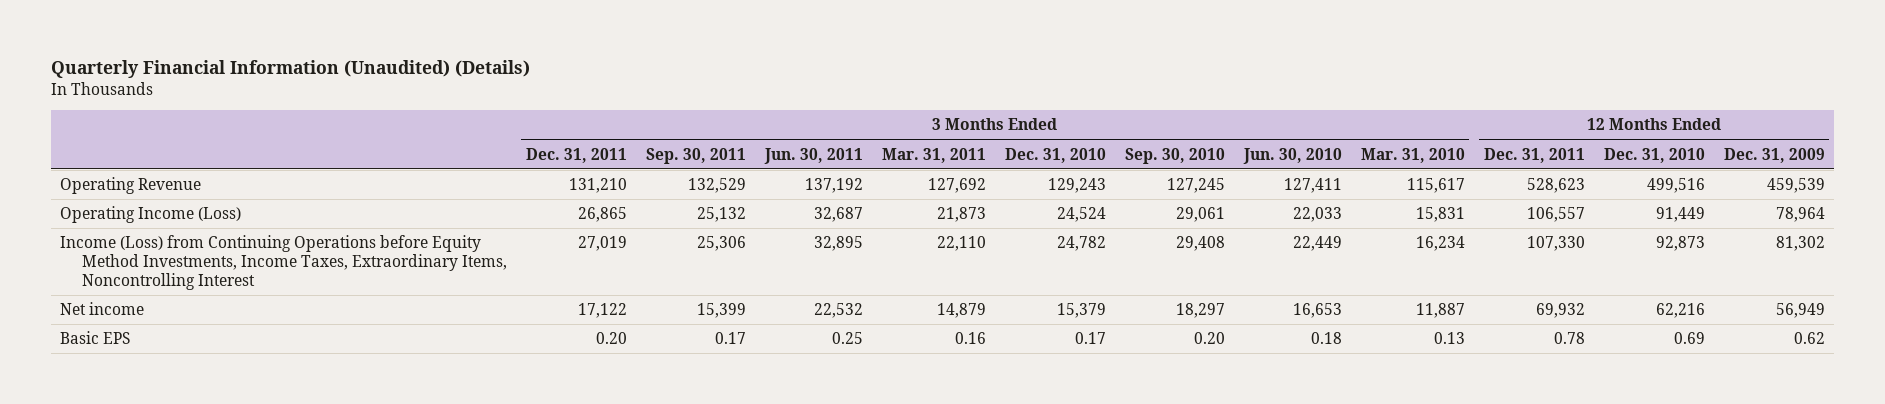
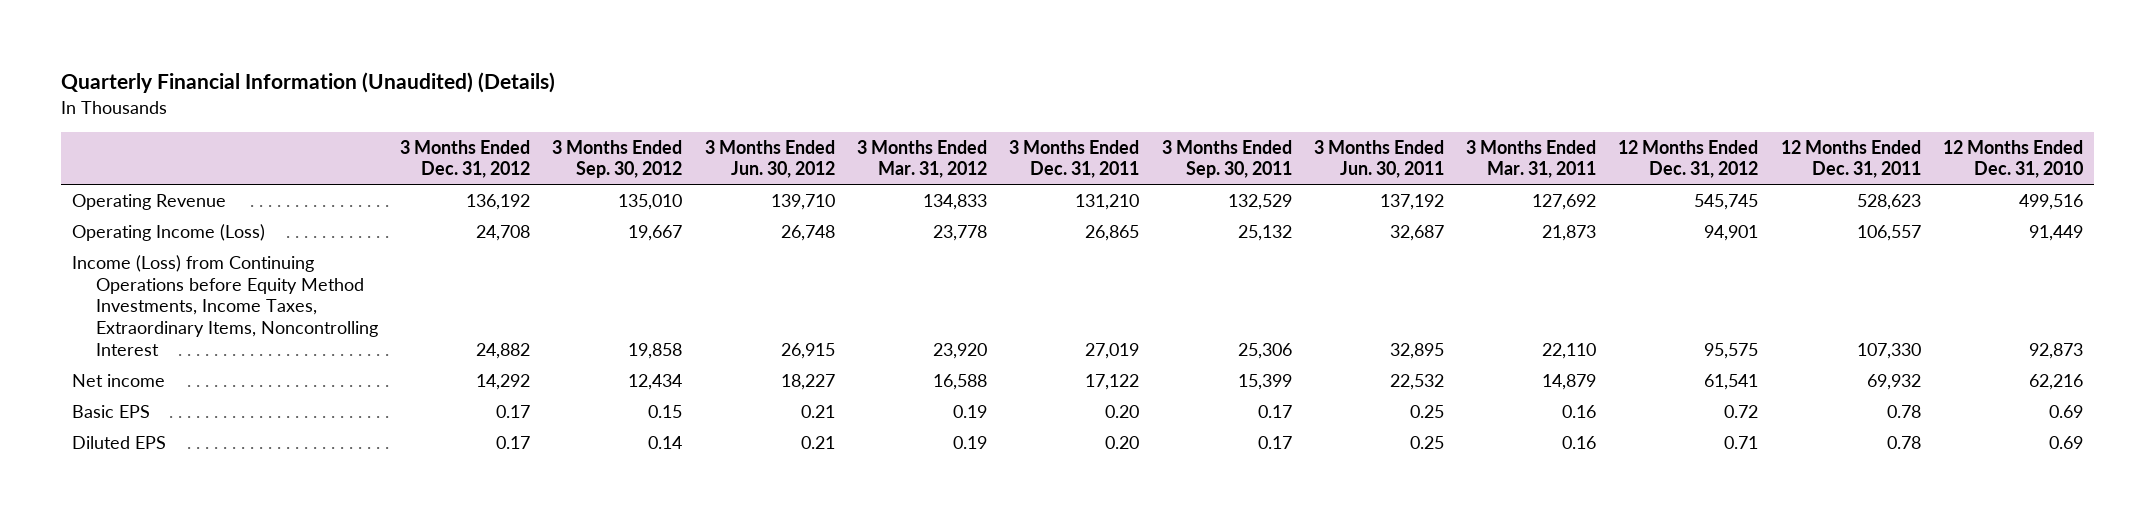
- | 3 Months Ended Dec. 31, 2011 | 3 Months Ended Sep. 30, 2011 | 3 Months Ended Jun. 30, 2011 | 3 Months Ended Mar. 31, 2011 | 3 Months Ended Dec. 31, 2010 | 3 Months Ended Sep. 30, 2010 | 3 Months Ended Jun. 30, 2010 | 3 Months Ended Mar. 31, 2010 | 12 Months Ended Dec. 31, 2011 | 12 Months Ended Dec. 31, 2010 | 12 Months Ended Dec. 31, 2009
+ | 3 Months Ended Dec. 31, 2012 | 3 Months Ended Sep. 30, 2012 | 3 Months Ended Jun. 30, 2012 | 3 Months Ended Mar. 31, 2012 | 3 Months Ended Dec. 31, 2011 | 3 Months Ended Sep. 30, 2011 | 3 Months Ended Jun. 30, 2011 | 3 Months Ended Mar. 31, 2011 | 12 Months Ended Dec. 31, 2012 | 12 Months Ended Dec. 31, 2011 | 12 Months Ended Dec. 31, 2010
+ Diluted EPS | 0.17 | 0.14 | 0.21 | 0.19 | 0.20 | 0.17 | 0.25 | 0.16 | 0.71 | 0.78 | 0.69

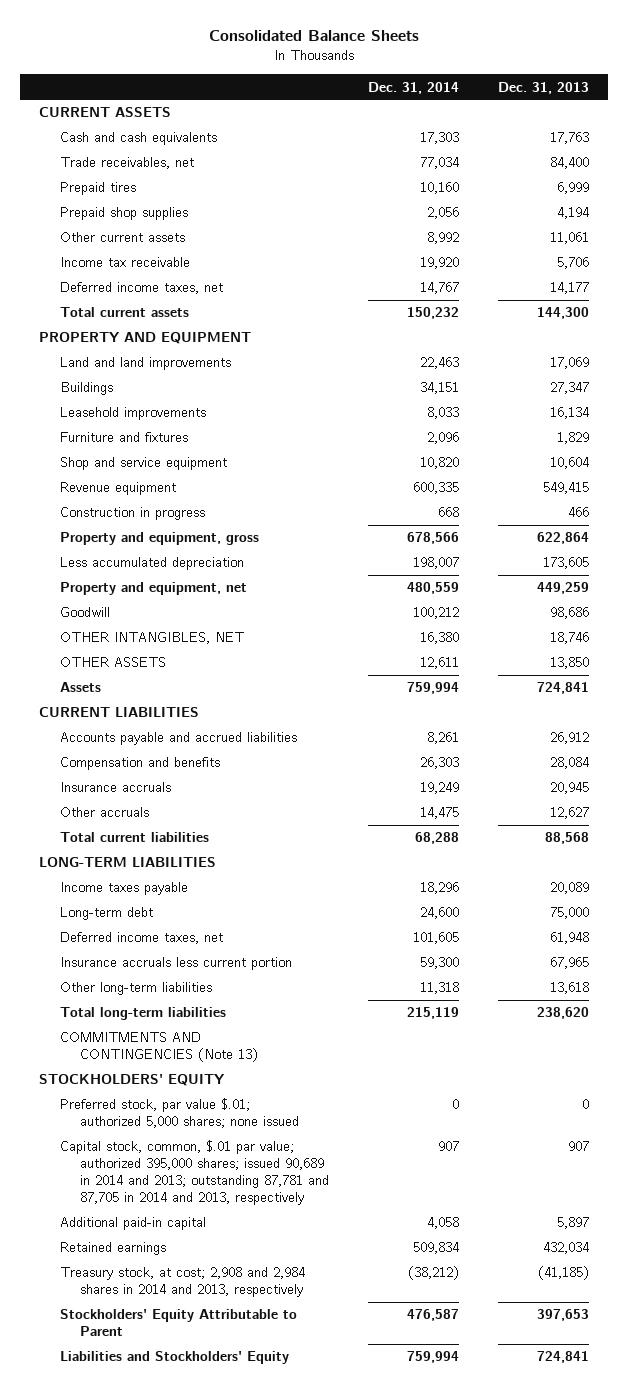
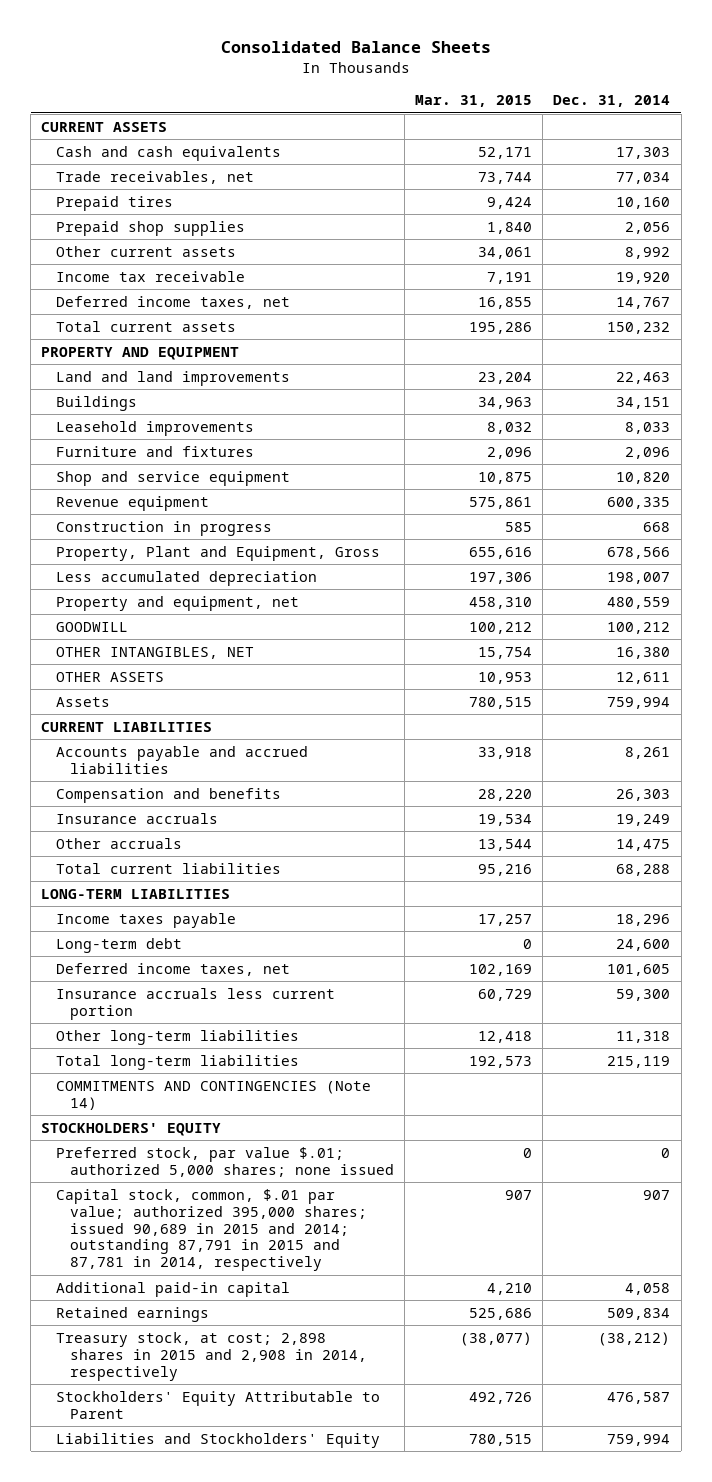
- | Dec. 31, 2014 | Dec. 31, 2013
+ | Mar. 31, 2015 | Dec. 31, 2014
- Property and equipment, gross | 678,566 | 622,864
+ Property, Plant and Equipment, Gross | 655,616 | 678,566
- Goodwill | 100,212 | 98,686
+ GOODWILL | 100,212 | 100,212
- COMMITMENTS AND CONTINGENCIES (Note 13)
+ COMMITMENTS AND CONTINGENCIES (Note 14)
- Capital stock, common, $.01 par value; authorized 395,000 shares; issued 90,689 in 2014 and 2013; outstanding 87,781 and 87,705 in 2014 and 2013, respectively | 907 | 907
+ Capital stock, common, $.01 par value; authorized 395,000 shares; issued 90,689 in 2015 and 2014; outstanding 87,791 in 2015 and 87,781 in 2014, respectively | 907 | 907
- Treasury stock, at cost; 2,908 and 2,984 shares in 2014 and 2013, respectively | (38,212) | (41,185)
+ Treasury stock, at cost; 2,898 shares in 2015 and 2,908 in 2014, respectively | (38,077) | (38,212)

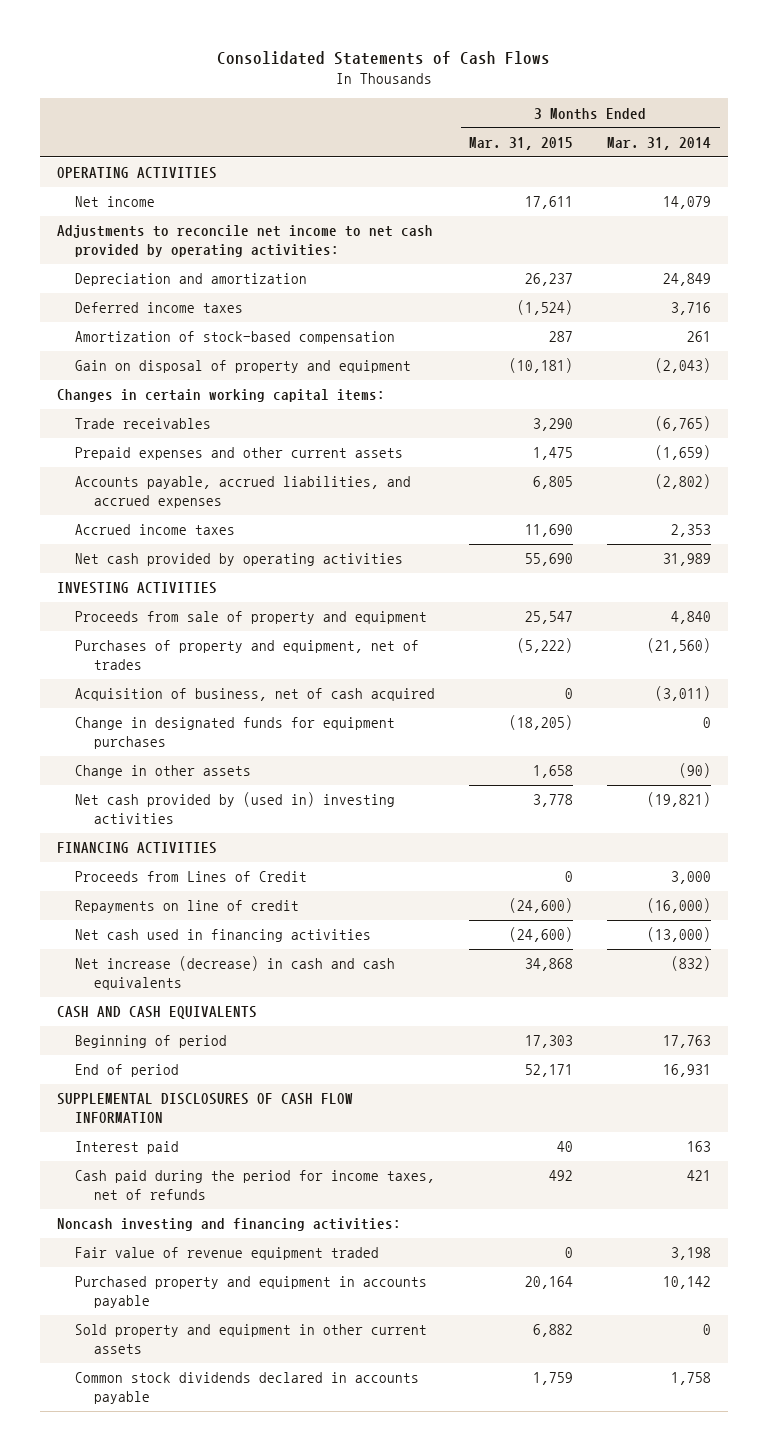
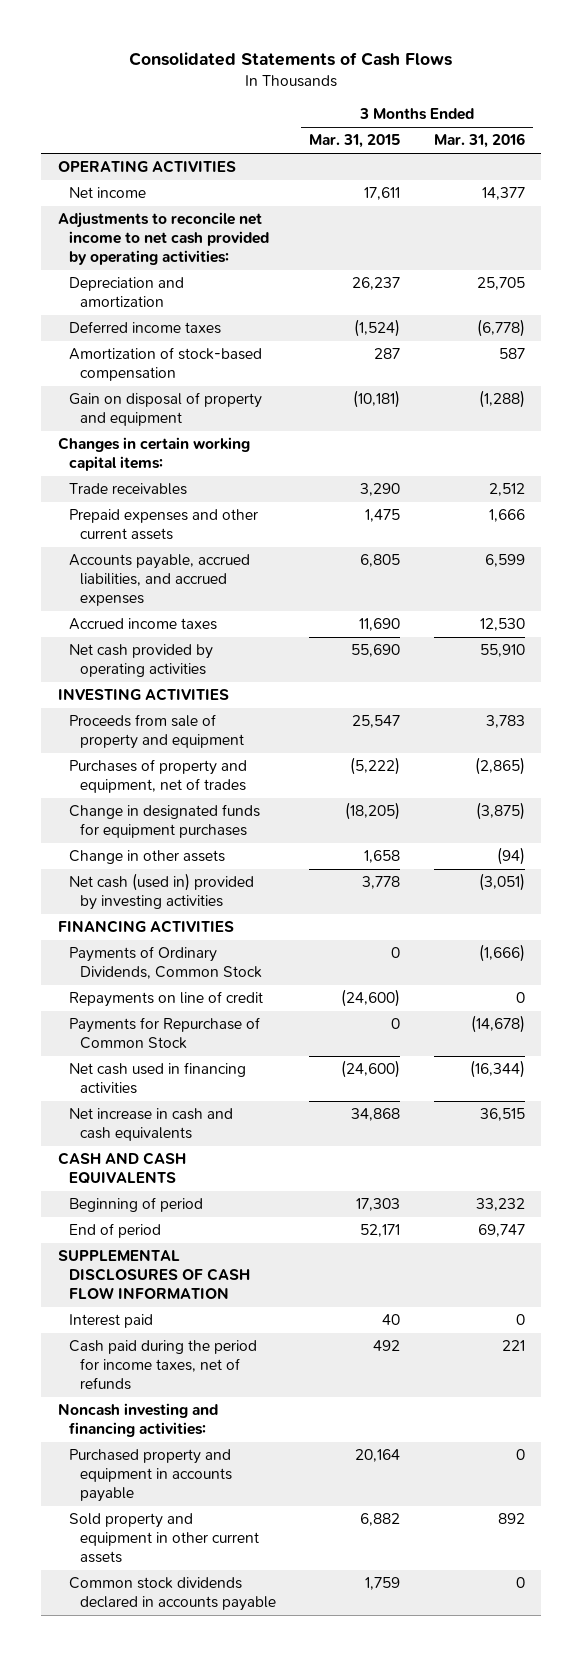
- | 3 Months Ended Mar. 31, 2015 | 3 Months Ended Mar. 31, 2014
+ | 3 Months Ended Mar. 31, 2015 | 3 Months Ended Mar. 31, 2016
- Acquisition of business, net of cash acquired | 0 | (3,011)
- Net cash provided by (used in) investing activities | 3,778 | (19,821)
+ Net cash (used in) provided by investing activities | 3,778 | (3,051)
- Proceeds from Lines of Credit | 0 | 3,000
+ Payments of Ordinary Dividends, Common Stock | 0 | (1,666)
+ Payments for Repurchase of Common Stock | 0 | (14,678)
- Net increase (decrease) in cash and cash equivalents | 34,868 | (832)
+ Net increase in cash and cash equivalents | 34,868 | 36,515
- Fair value of revenue equipment traded | 0 | 3,198

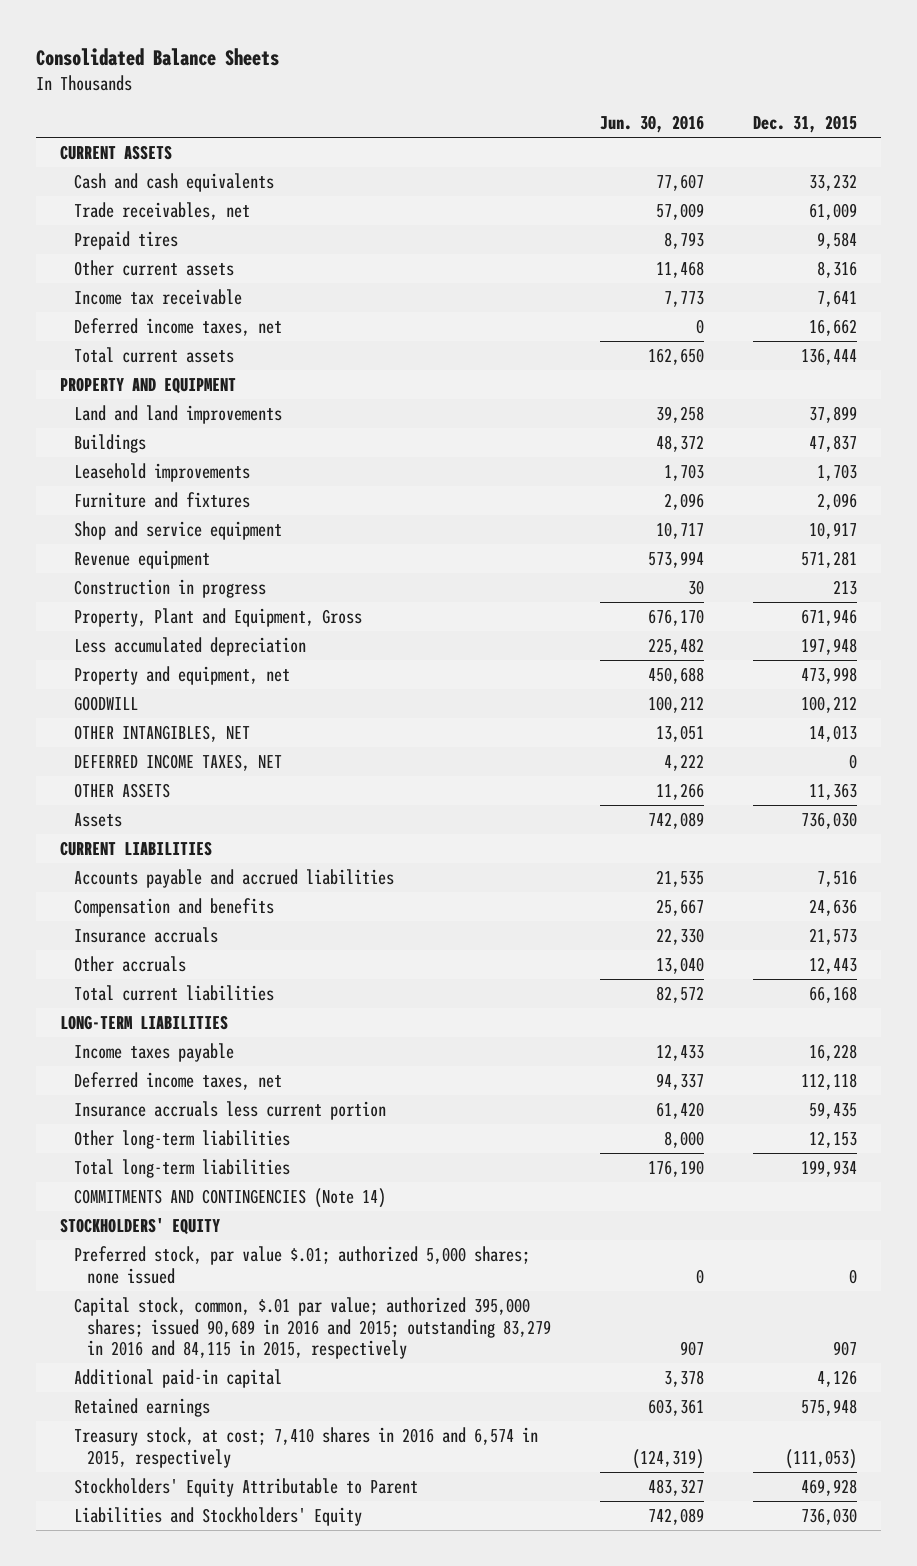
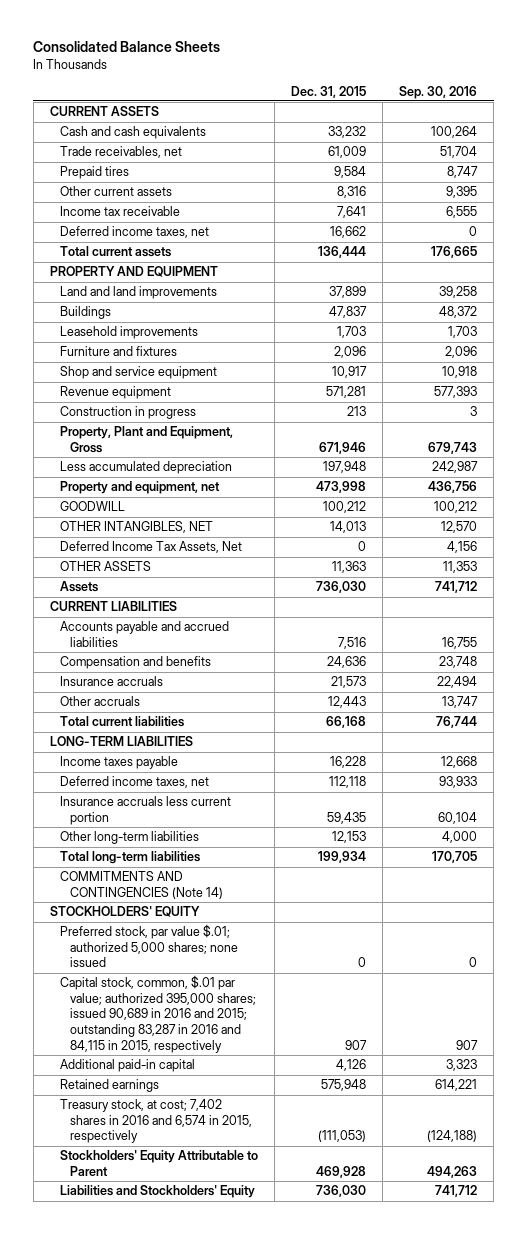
- | Jun. 30, 2016 | Dec. 31, 2015
+ | Dec. 31, 2015 | Sep. 30, 2016
- DEFERRED INCOME TAXES, NET | 4,222 | 0
+ Deferred Income Tax Assets, Net | 0 | 4,156
- Capital stock, common, $.01 par value; authorized 395,000 shares; issued 90,689 in 2016 and 2015; outstanding 83,279 in 2016 and 84,115 in 2015, respectively | 907 | 907
+ Capital stock, common, $.01 par value; authorized 395,000 shares; issued 90,689 in 2016 and 2015; outstanding 83,287 in 2016 and 84,115 in 2015, respectively | 907 | 907
- Treasury stock, at cost; 7,410 shares in 2016 and 6,574 in 2015, respectively | (124,319) | (111,053)
+ Treasury stock, at cost; 7,402 shares in 2016 and 6,574 in 2015, respectively | (111,053) | (124,188)

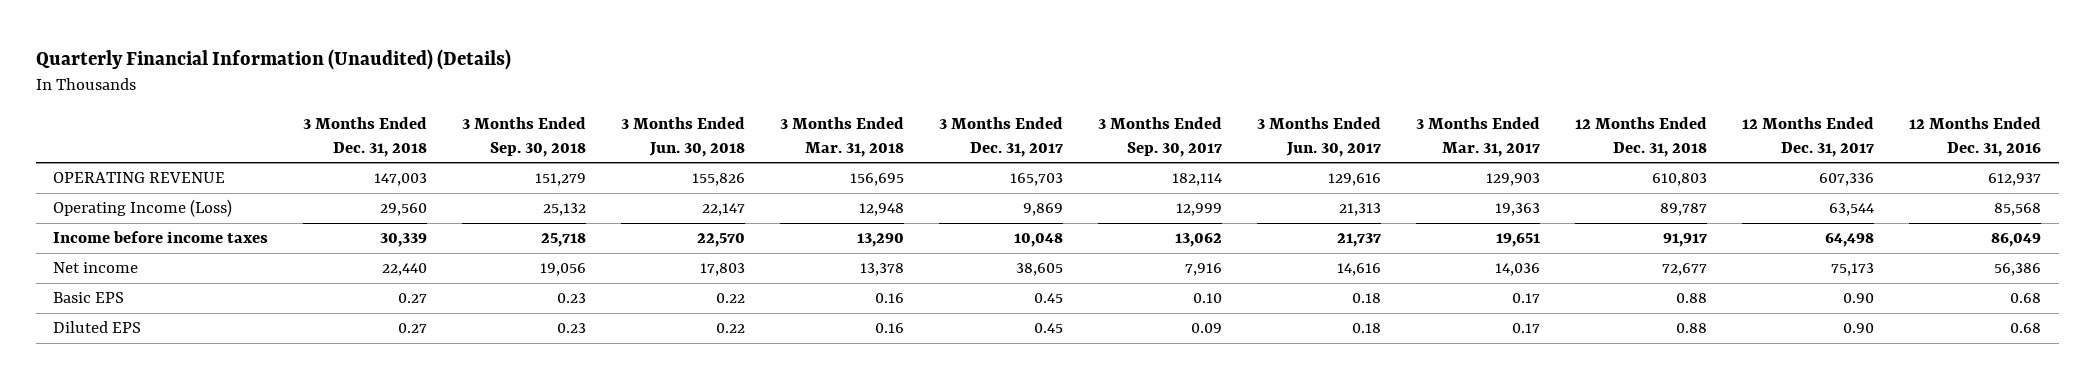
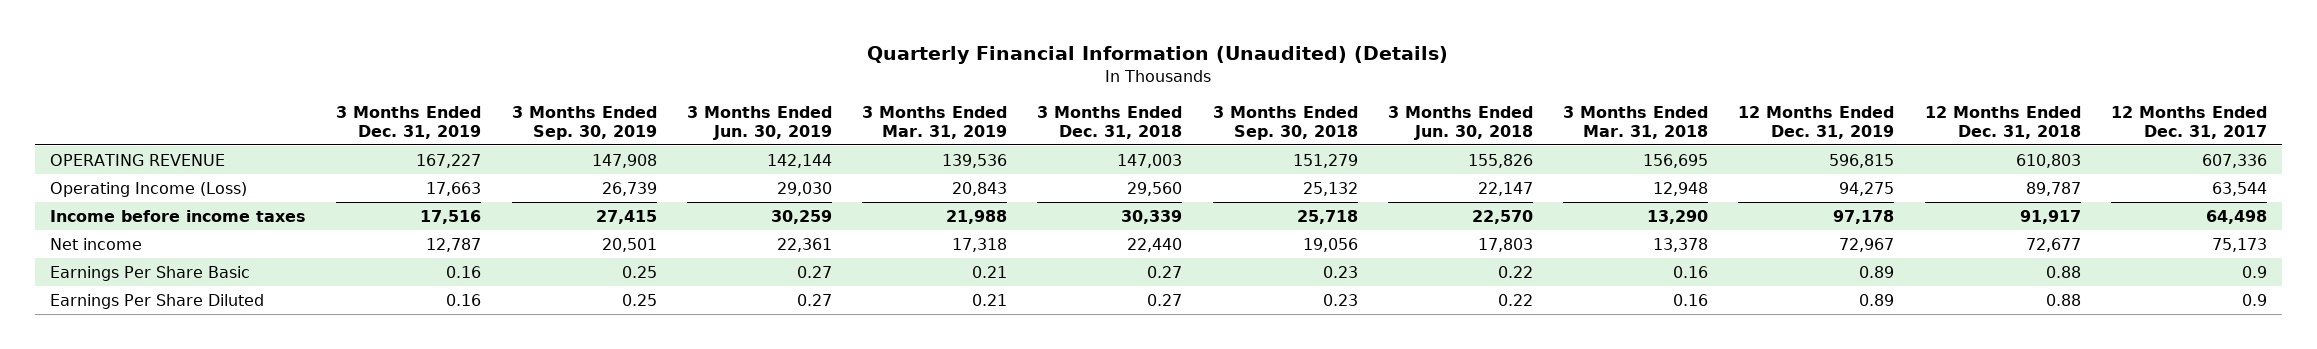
- | 3 Months Ended Dec. 31, 2018 | 3 Months Ended Sep. 30, 2018 | 3 Months Ended Jun. 30, 2018 | 3 Months Ended Mar. 31, 2018 | 3 Months Ended Dec. 31, 2017 | 3 Months Ended Sep. 30, 2017 | 3 Months Ended Jun. 30, 2017 | 3 Months Ended Mar. 31, 2017 | 12 Months Ended Dec. 31, 2018 | 12 Months Ended Dec. 31, 2017 | 12 Months Ended Dec. 31, 2016
+ | 3 Months Ended Dec. 31, 2019 | 3 Months Ended Sep. 30, 2019 | 3 Months Ended Jun. 30, 2019 | 3 Months Ended Mar. 31, 2019 | 3 Months Ended Dec. 31, 2018 | 3 Months Ended Sep. 30, 2018 | 3 Months Ended Jun. 30, 2018 | 3 Months Ended Mar. 31, 2018 | 12 Months Ended Dec. 31, 2019 | 12 Months Ended Dec. 31, 2018 | 12 Months Ended Dec. 31, 2017
- Basic EPS | 0.27 | 0.23 | 0.22 | 0.16 | 0.45 | 0.10 | 0.18 | 0.17 | 0.88 | 0.90 | 0.68
- Diluted EPS | 0.27 | 0.23 | 0.22 | 0.16 | 0.45 | 0.09 | 0.18 | 0.17 | 0.88 | 0.90 | 0.68
+ Earnings Per Share Basic | 0.16 | 0.25 | 0.27 | 0.21 | 0.27 | 0.23 | 0.22 | 0.16 | 0.89 | 0.88 | 0.9
+ Earnings Per Share Diluted | 0.16 | 0.25 | 0.27 | 0.21 | 0.27 | 0.23 | 0.22 | 0.16 | 0.89 | 0.88 | 0.9

